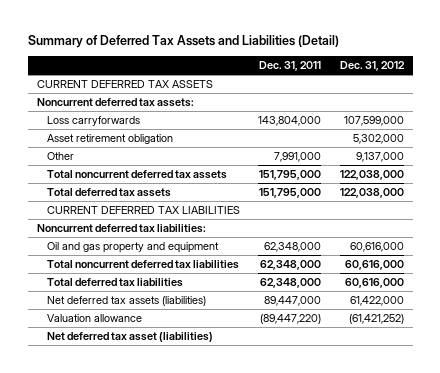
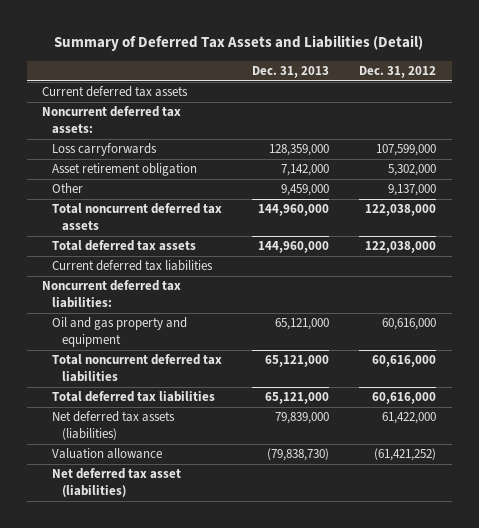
- | Dec. 31, 2011 | Dec. 31, 2012
+ | Dec. 31, 2013 | Dec. 31, 2012
- CURRENT DEFERRED TAX ASSETS
+ Current deferred tax assets
- CURRENT DEFERRED TAX LIABILITIES
+ Current deferred tax liabilities

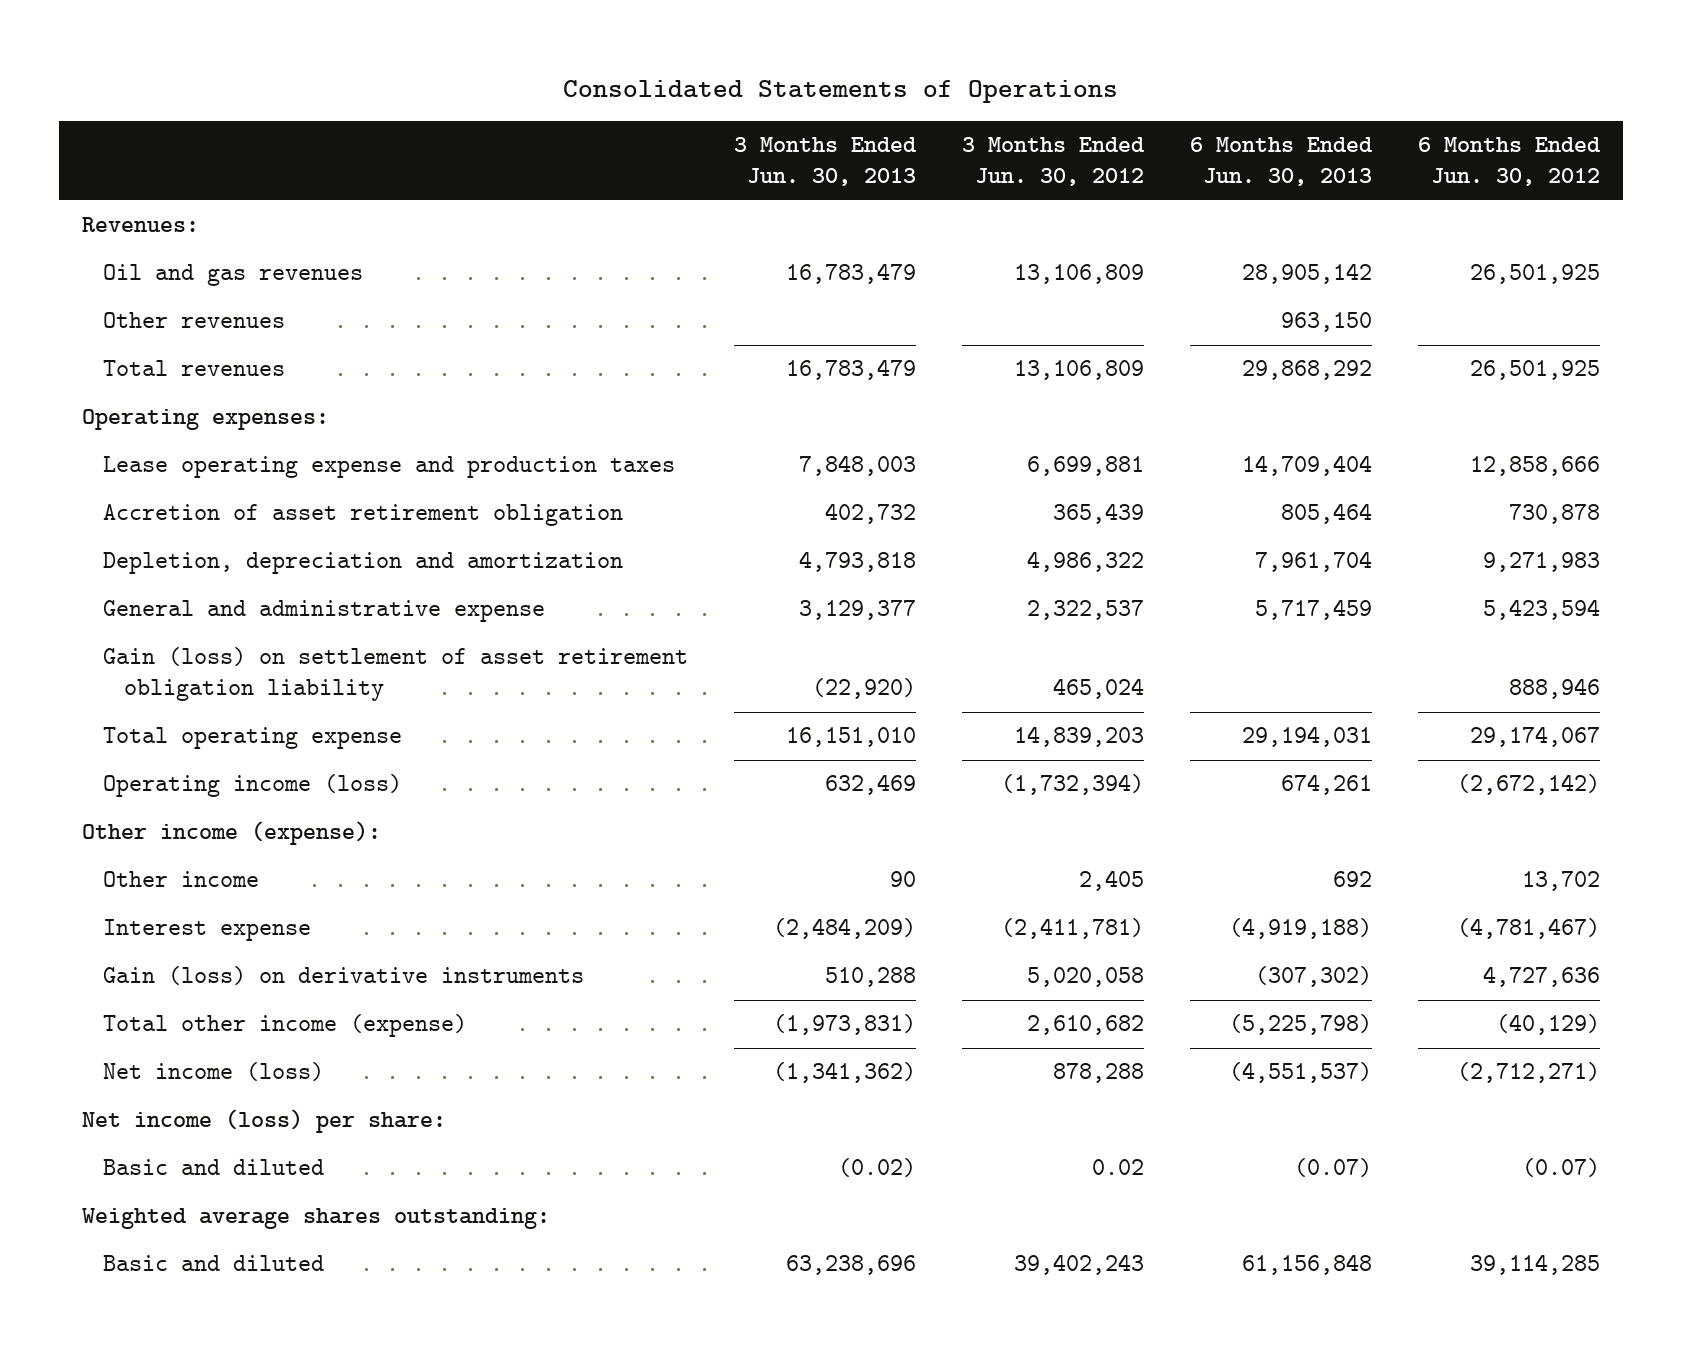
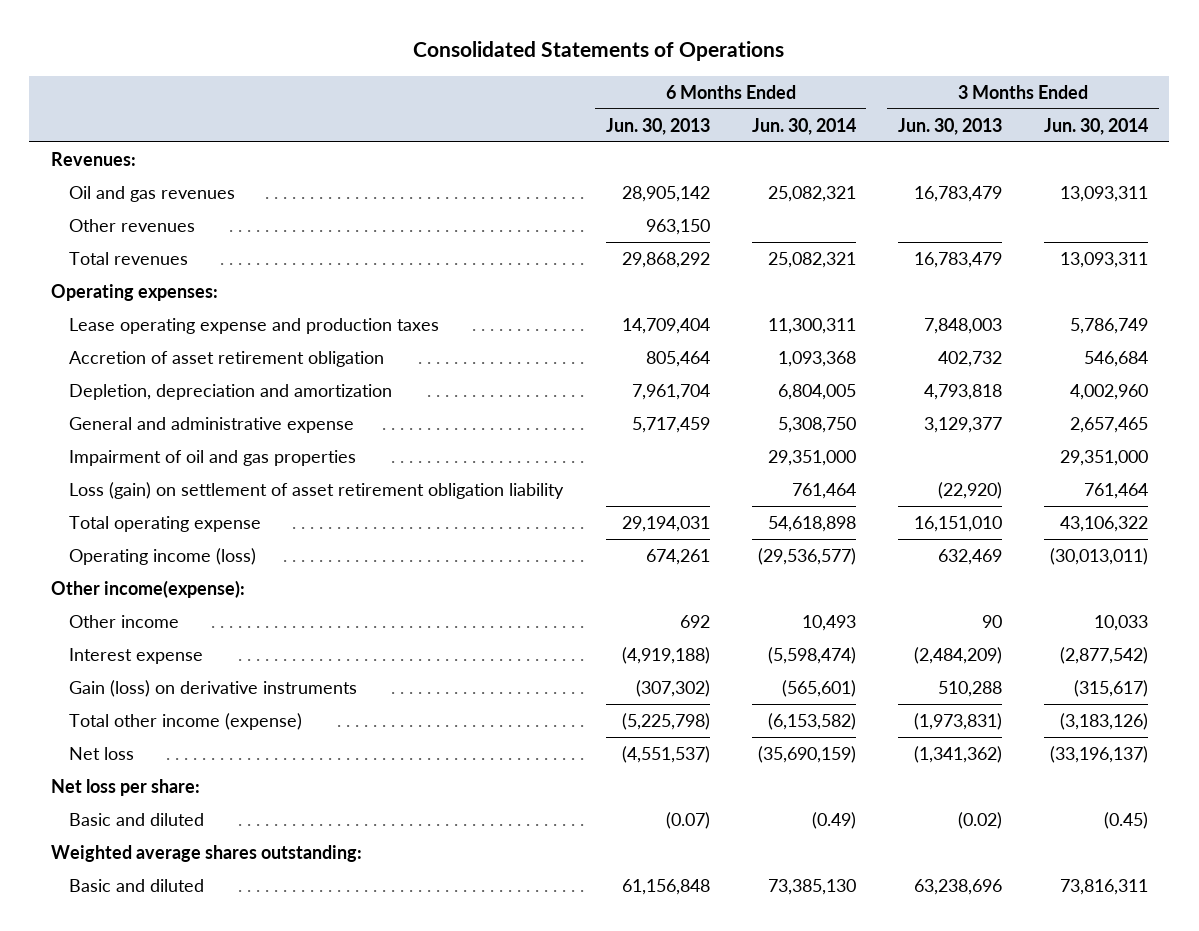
- | 3 Months Ended Jun. 30, 2013 | 3 Months Ended Jun. 30, 2012 | 6 Months Ended Jun. 30, 2013 | 6 Months Ended Jun. 30, 2012
+ | 6 Months Ended Jun. 30, 2013 | 6 Months Ended Jun. 30, 2014 | 3 Months Ended Jun. 30, 2013 | 3 Months Ended Jun. 30, 2014
- Gain (loss) on settlement of asset retirement obligation liability | (22,920) | 465,024 | | 888,946
+ Impairment of oil and gas properties | | 29,351,000 | | 29,351,000
+ Loss (gain) on settlement of asset retirement obligation liability | | 761,464 | (22,920) | 761,464
- Other income (expense):
+ Other income(expense):
- Net income (loss) | (1,341,362) | 878,288 | (4,551,537) | (2,712,271)
- Net income (loss) per share:
+ Net loss | (4,551,537) | (35,690,159) | (1,341,362) | (33,196,137)
+ Net loss per share:

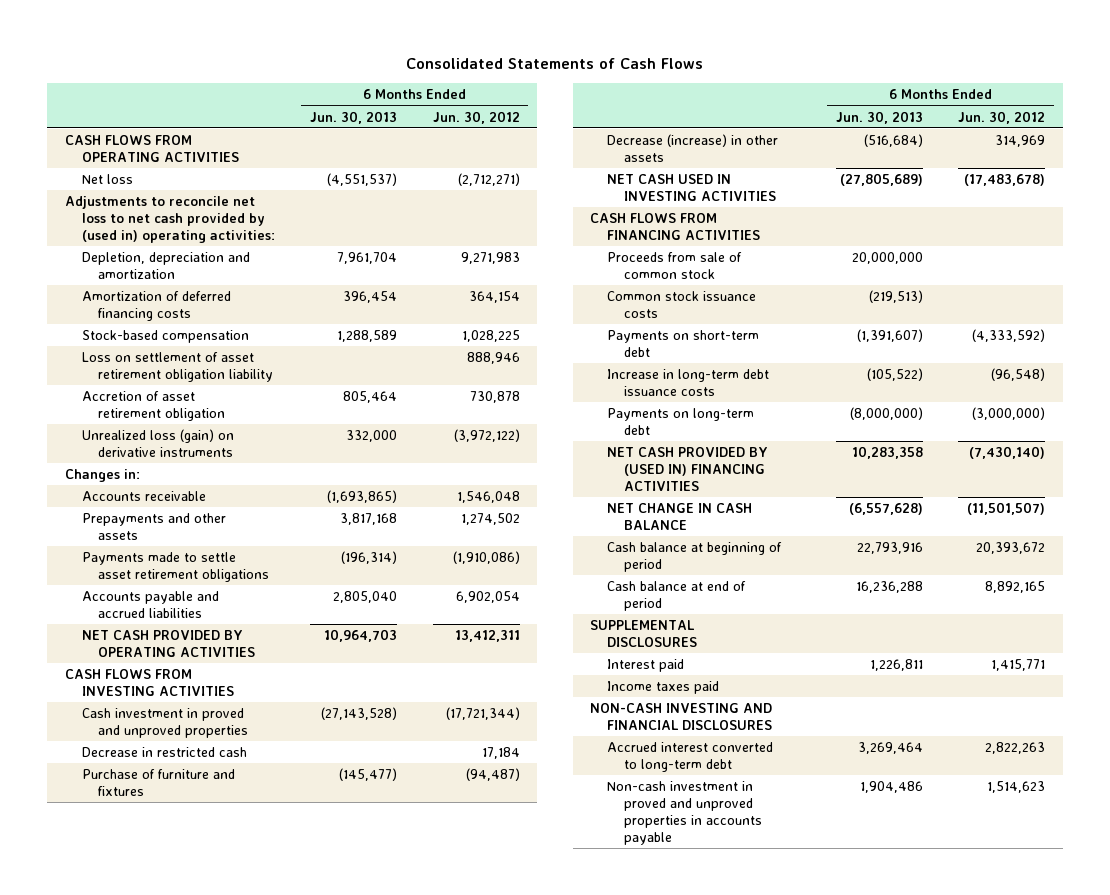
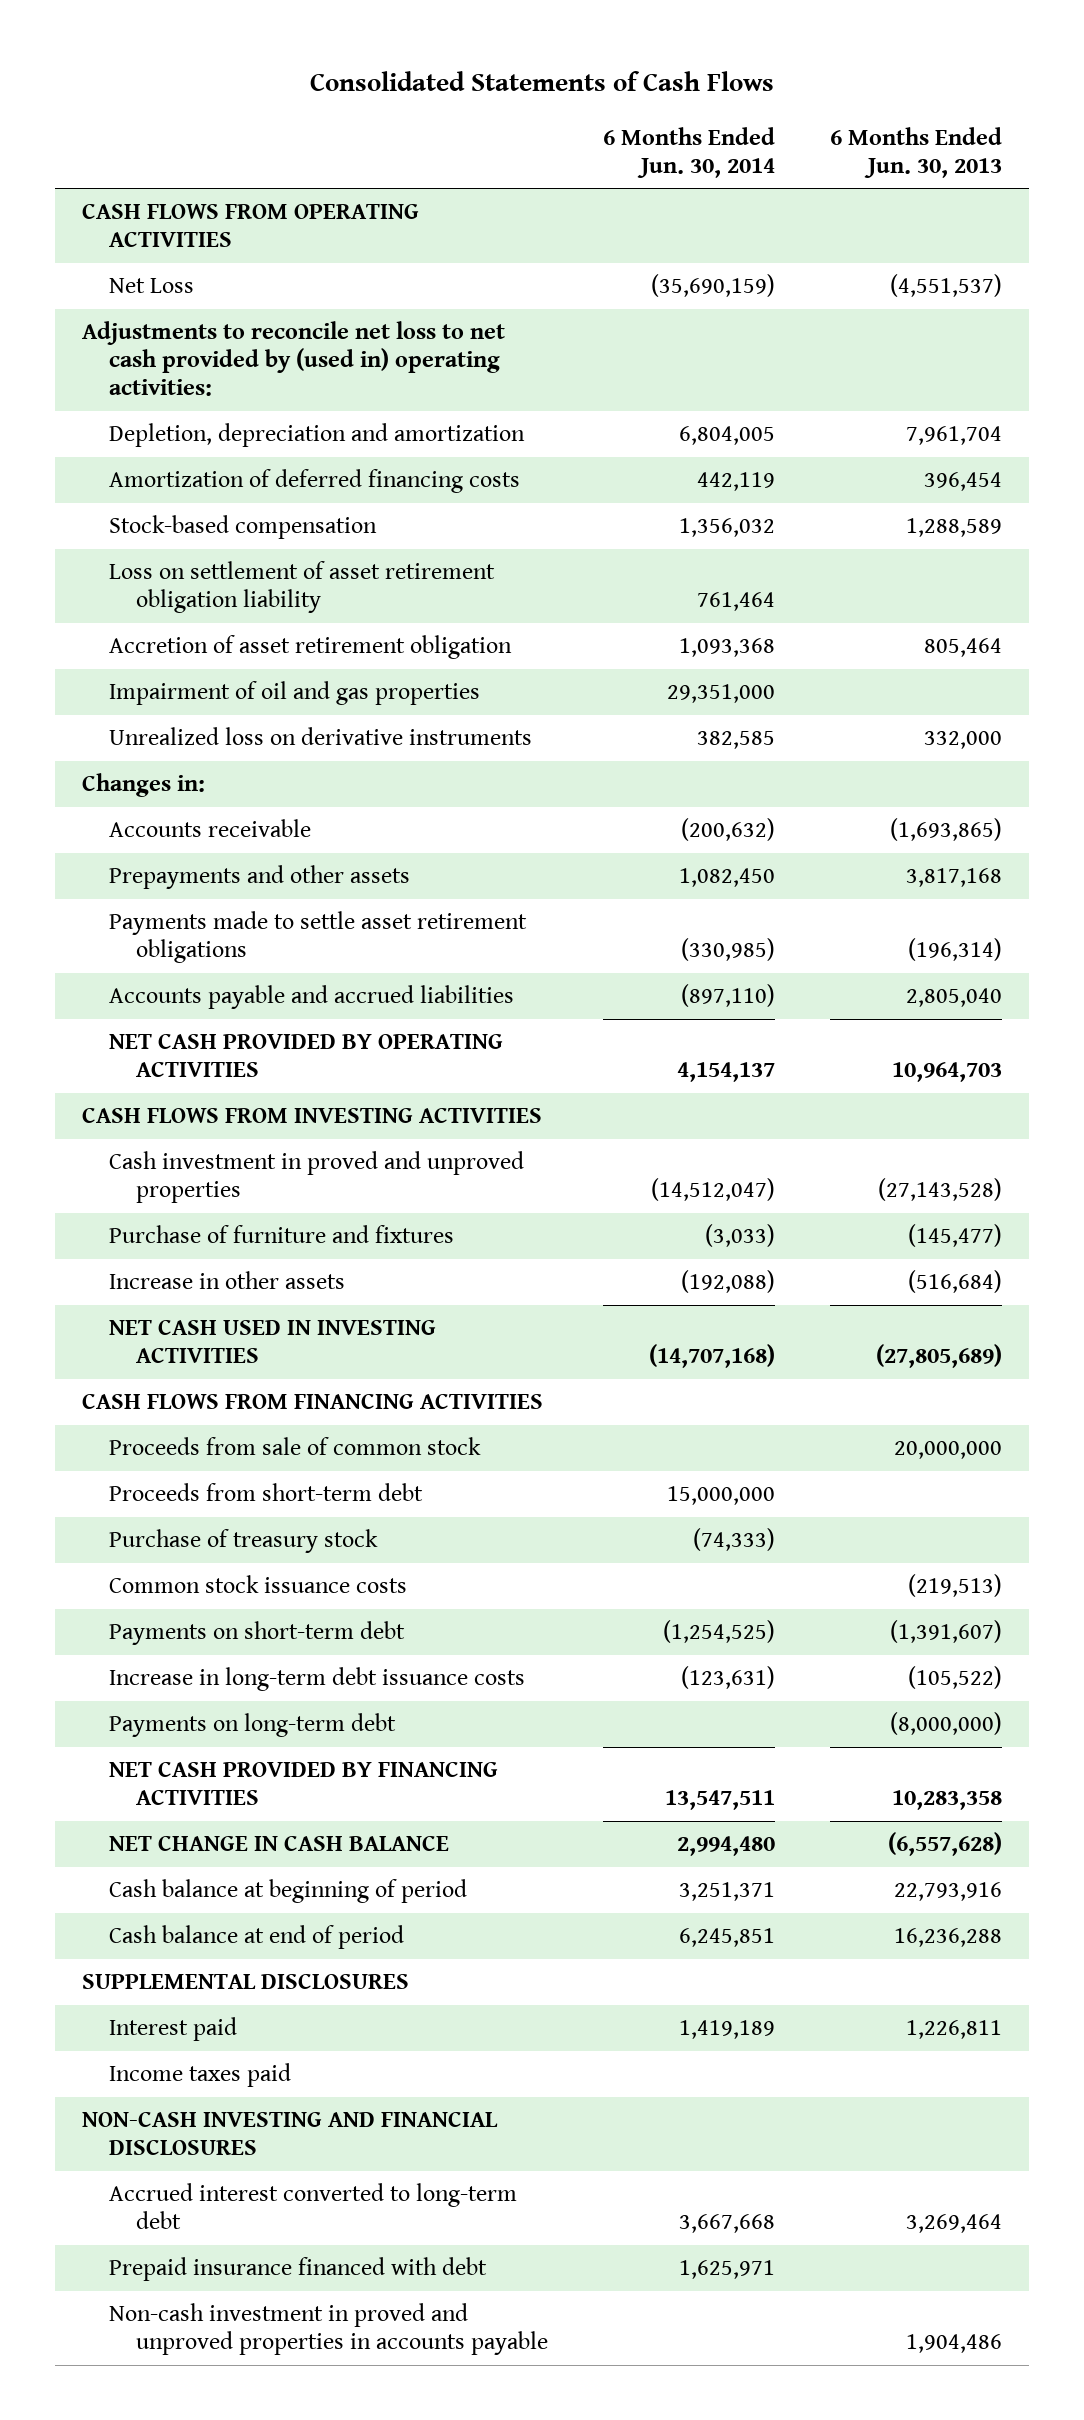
- | 6 Months Ended Jun. 30, 2013 | 6 Months Ended Jun. 30, 2012
+ | 6 Months Ended Jun. 30, 2014 | 6 Months Ended Jun. 30, 2013
- Net loss | (4,551,537) | (2,712,271)
+ Net Loss | (35,690,159) | (4,551,537)
- Unrealized loss (gain) on derivative instruments | 332,000 | (3,972,122)
+ Impairment of oil and gas properties | 29,351,000 |
+ Unrealized loss on derivative instruments | 382,585 | 332,000
- Decrease in restricted cash | | 17,184
- Decrease (increase) in other assets | (516,684) | 314,969
+ Increase in other assets | (192,088) | (516,684)
+ Proceeds from short-term debt | 15,000,000 |
+ Purchase of treasury stock | (74,333) |
- NET CASH PROVIDED BY (USED IN) FINANCING ACTIVITIES | 10,283,358 | (7,430,140)
+ NET CASH PROVIDED BY FINANCING ACTIVITIES | 13,547,511 | 10,283,358
+ Prepaid insurance financed with debt | 1,625,971 |

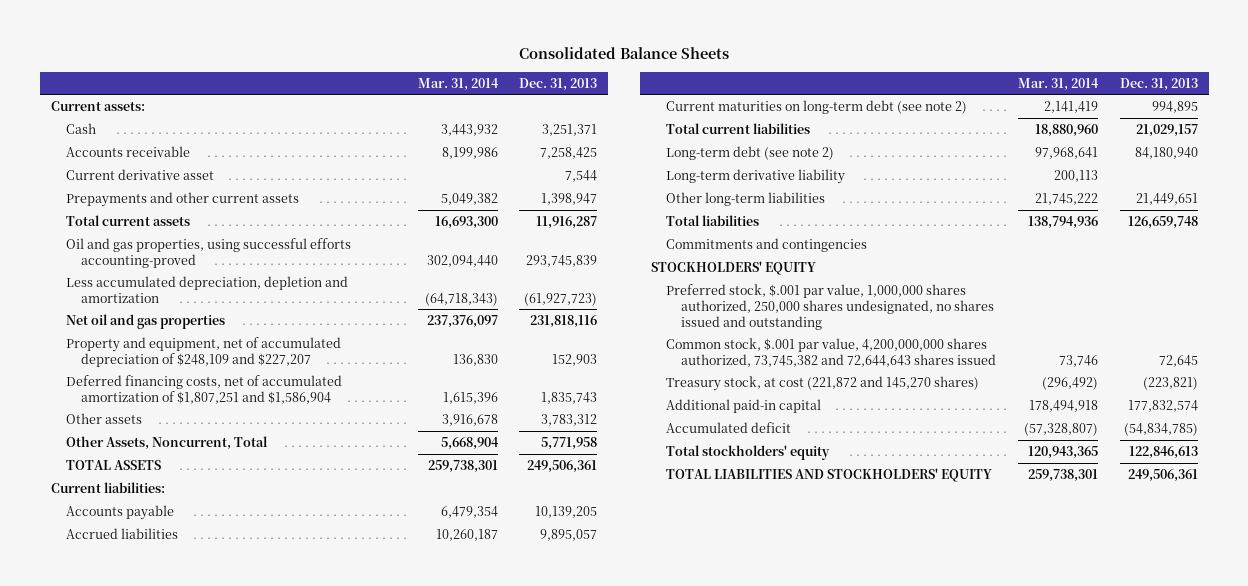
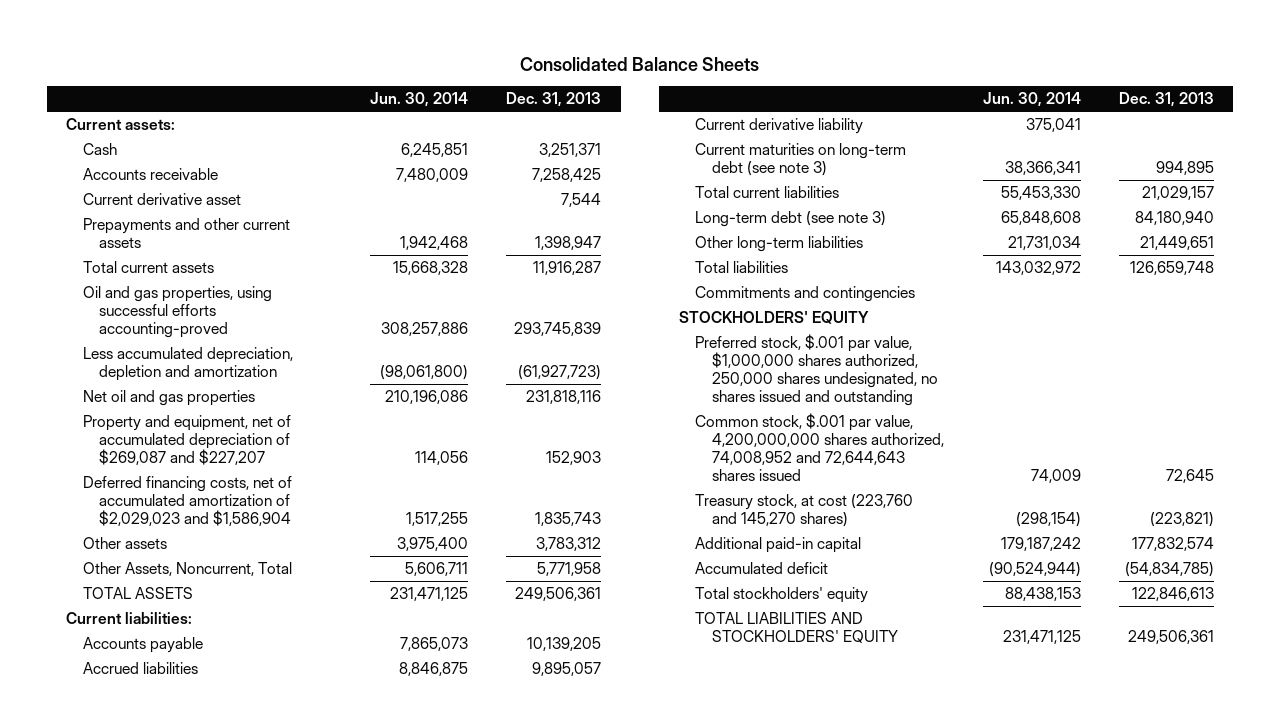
- | Mar. 31, 2014 | Dec. 31, 2013
+ | Jun. 30, 2014 | Dec. 31, 2013
- Property and equipment, net of accumulated depreciation of $248,109 and $227,207 | 136,830 | 152,903
- Deferred financing costs, net of accumulated amortization of $1,807,251 and $1,586,904 | 1,615,396 | 1,835,743
+ Property and equipment, net of accumulated depreciation of $269,087 and $227,207 | 114,056 | 152,903
+ Deferred financing costs, net of accumulated amortization of $2,029,023 and $1,586,904 | 1,517,255 | 1,835,743
- Current maturities on long-term debt (see note 2) | 2,141,419 | 994,895
+ Current derivative liability | 375,041 |
+ Current maturities on long-term debt (see note 3) | 38,366,341 | 994,895
- Long-term debt (see note 2) | 97,968,641 | 84,180,940
- Long-term derivative liability | 200,113 |
+ Long-term debt (see note 3) | 65,848,608 | 84,180,940
- Preferred stock, $.001 par value, 1,000,000 shares authorized, 250,000 shares undesignated, no shares issued and outstanding
- Common stock, $.001 par value, 4,200,000,000 shares authorized, 73,745,382 and 72,644,643 shares issued | 73,746 | 72,645
- Treasury stock, at cost (221,872 and 145,270 shares) | (296,492) | (223,821)
+ Preferred stock, $.001 par value, $1,000,000 shares authorized, 250,000 shares undesignated, no shares issued and outstanding
+ Common stock, $.001 par value, 4,200,000,000 shares authorized, 74,008,952 and 72,644,643 shares issued | 74,009 | 72,645
+ Treasury stock, at cost (223,760 and 145,270 shares) | (298,154) | (223,821)

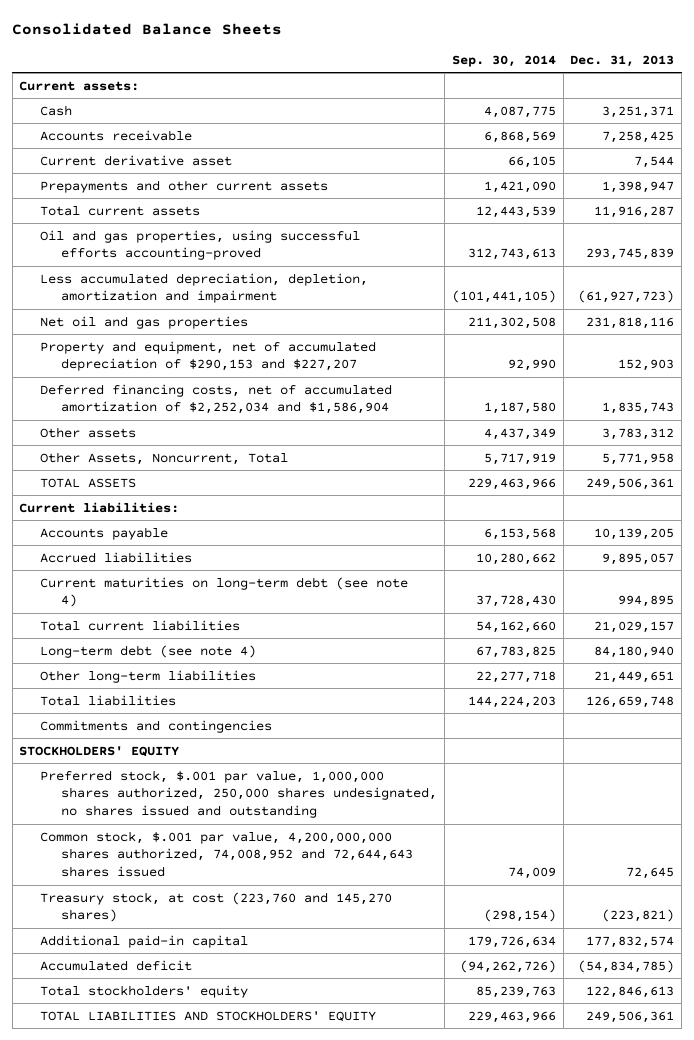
- | Jun. 30, 2014 | Dec. 31, 2013
+ | Sep. 30, 2014 | Dec. 31, 2013
- Less accumulated depreciation, depletion and amortization | (98,061,800) | (61,927,723)
+ Less accumulated depreciation, depletion, amortization and impairment | (101,441,105) | (61,927,723)
- Property and equipment, net of accumulated depreciation of $269,087 and $227,207 | 114,056 | 152,903
- Deferred financing costs, net of accumulated amortization of $2,029,023 and $1,586,904 | 1,517,255 | 1,835,743
+ Property and equipment, net of accumulated depreciation of $290,153 and $227,207 | 92,990 | 152,903
+ Deferred financing costs, net of accumulated amortization of $2,252,034 and $1,586,904 | 1,187,580 | 1,835,743
- Current derivative liability | 375,041 |
- Current maturities on long-term debt (see note 3) | 38,366,341 | 994,895
+ Current maturities on long-term debt (see note 4) | 37,728,430 | 994,895
- Long-term debt (see note 3) | 65,848,608 | 84,180,940
+ Long-term debt (see note 4) | 67,783,825 | 84,180,940
- Preferred stock, $.001 par value, $1,000,000 shares authorized, 250,000 shares undesignated, no shares issued and outstanding
+ Preferred stock, $.001 par value, 1,000,000 shares authorized, 250,000 shares undesignated, no shares issued and outstanding

